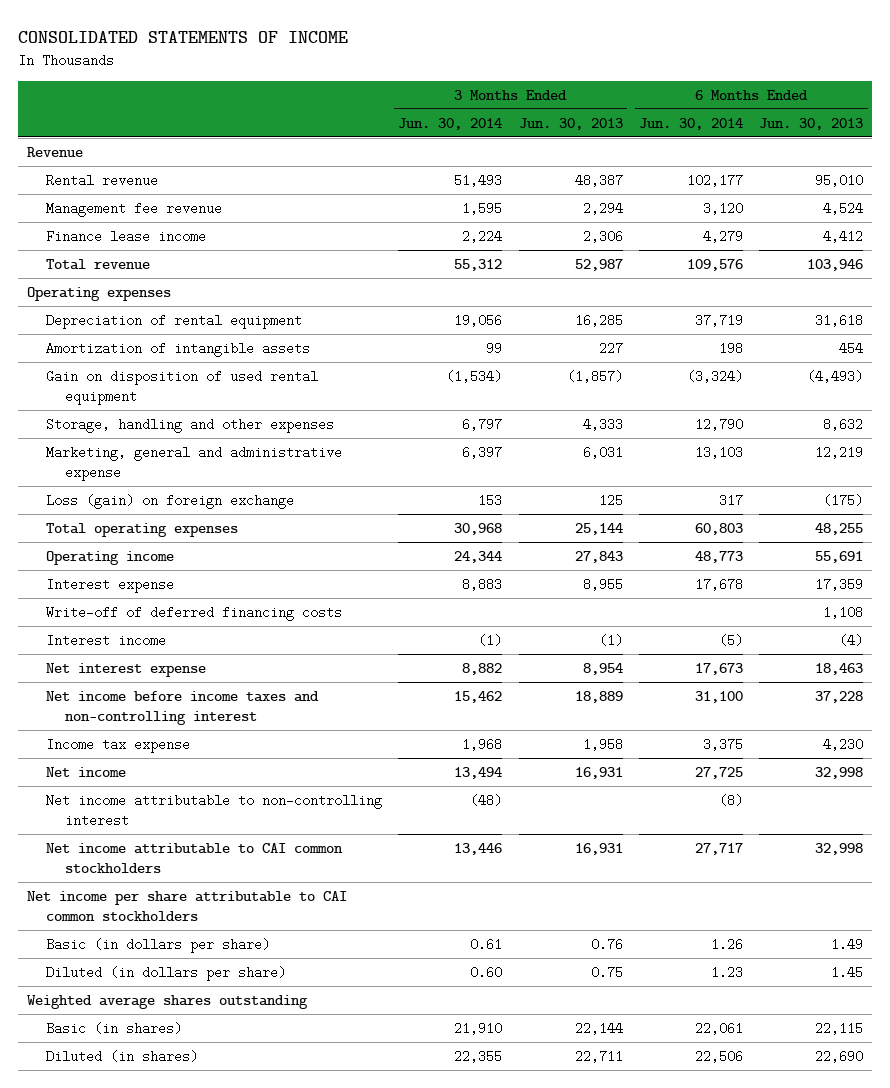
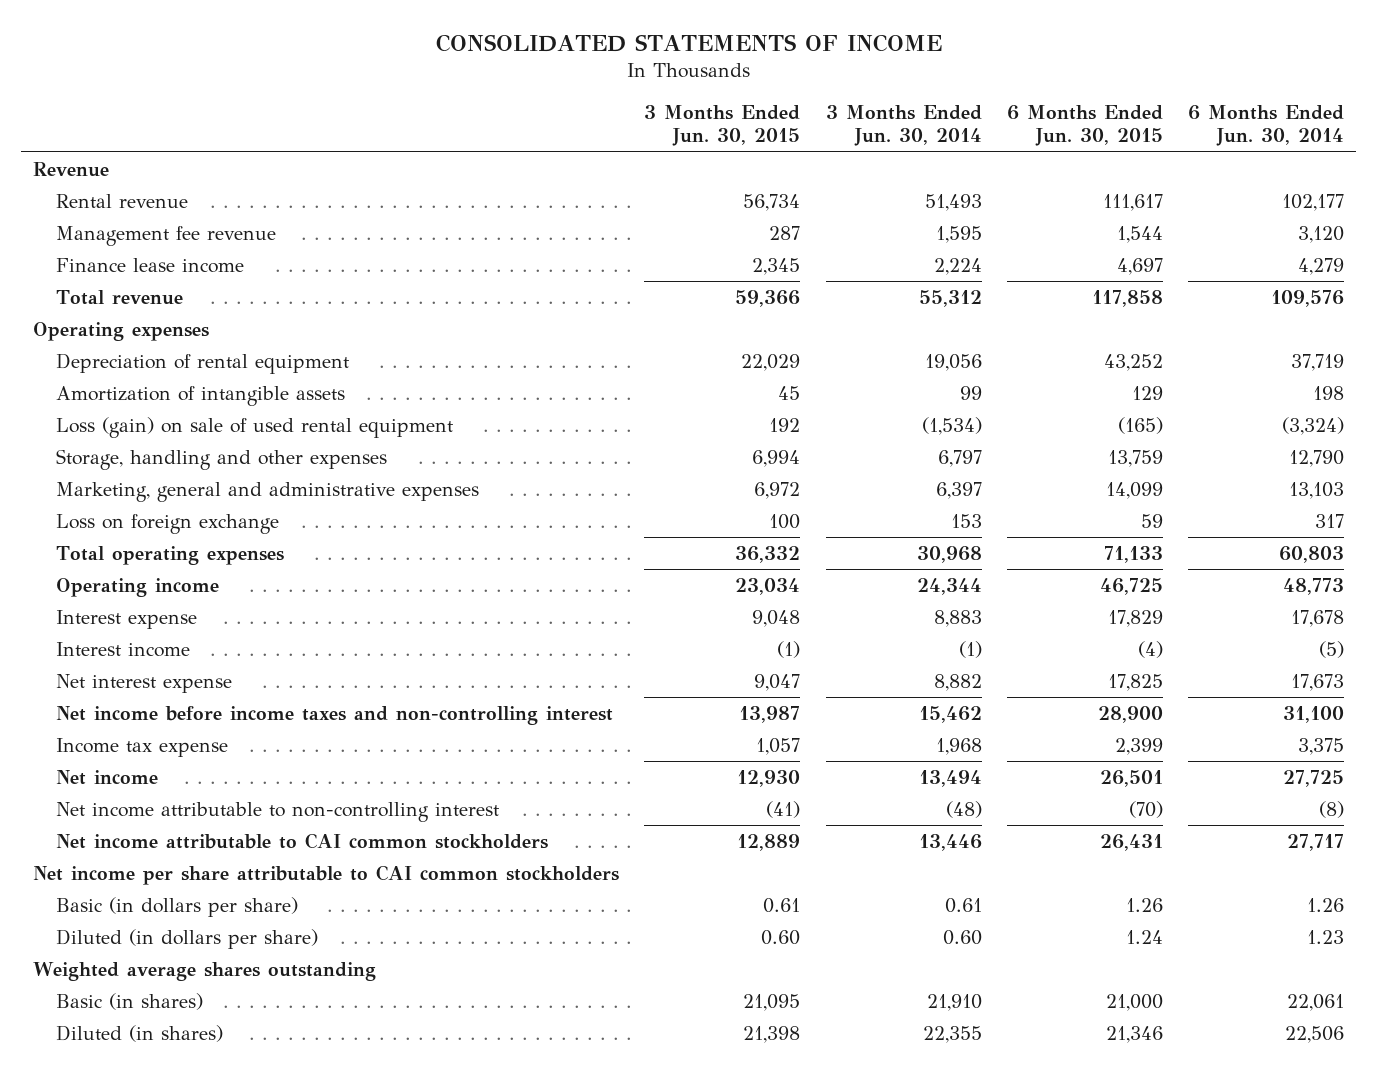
- | 3 Months Ended Jun. 30, 2014 | 3 Months Ended Jun. 30, 2013 | 6 Months Ended Jun. 30, 2014 | 6 Months Ended Jun. 30, 2013
+ | 3 Months Ended Jun. 30, 2015 | 3 Months Ended Jun. 30, 2014 | 6 Months Ended Jun. 30, 2015 | 6 Months Ended Jun. 30, 2014
- Gain on disposition of used rental equipment | (1,534) | (1,857) | (3,324) | (4,493)
+ Loss (gain) on sale of used rental equipment | 192 | (1,534) | (165) | (3,324)
- Marketing, general and administrative expense | 6,397 | 6,031 | 13,103 | 12,219
- Loss (gain) on foreign exchange | 153 | 125 | 317 | (175)
+ Marketing, general and administrative expenses | 6,972 | 6,397 | 14,099 | 13,103
+ Loss on foreign exchange | 100 | 153 | 59 | 317
- Write-off of deferred financing costs | | | | 1,108

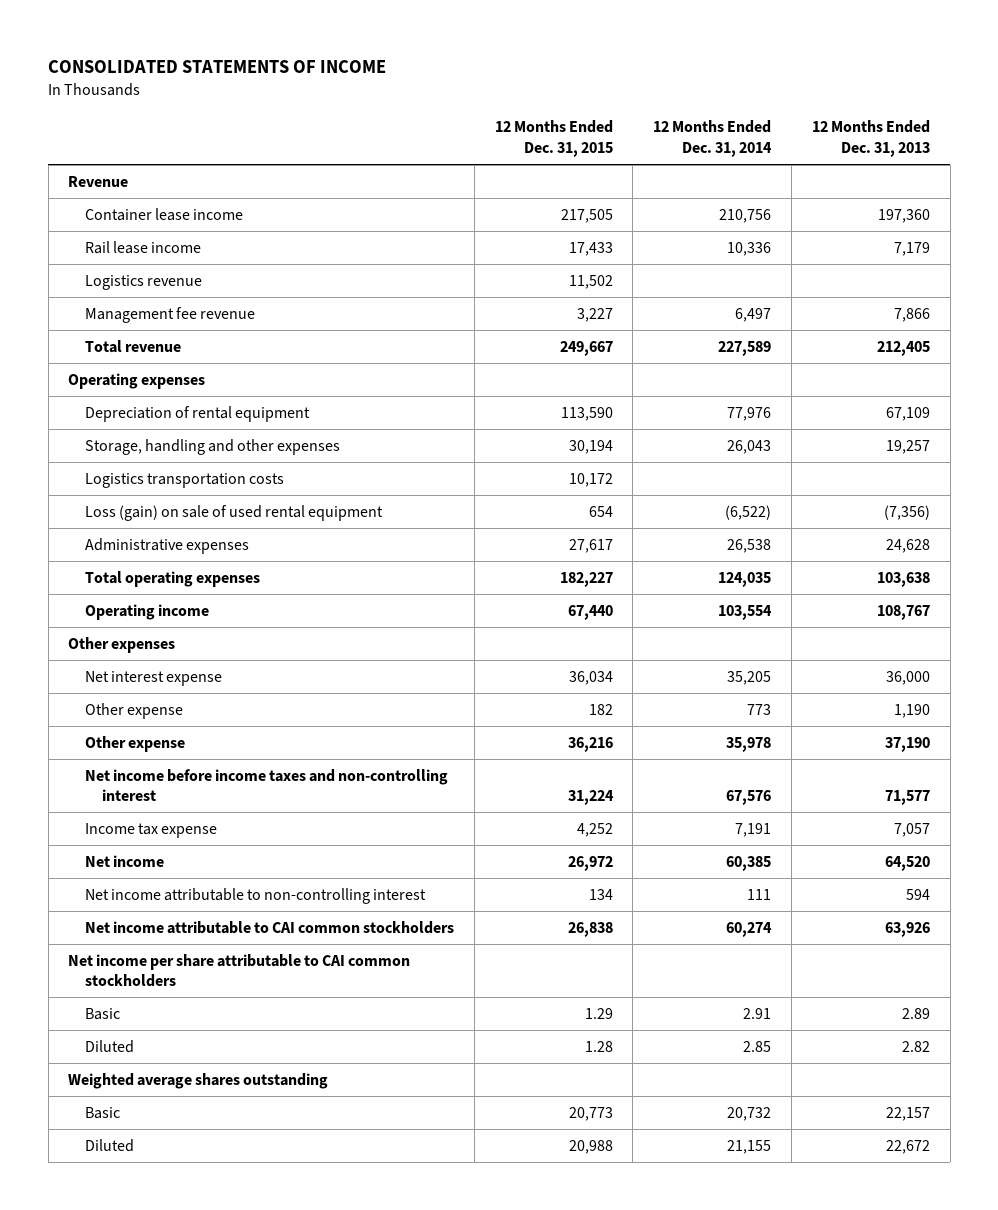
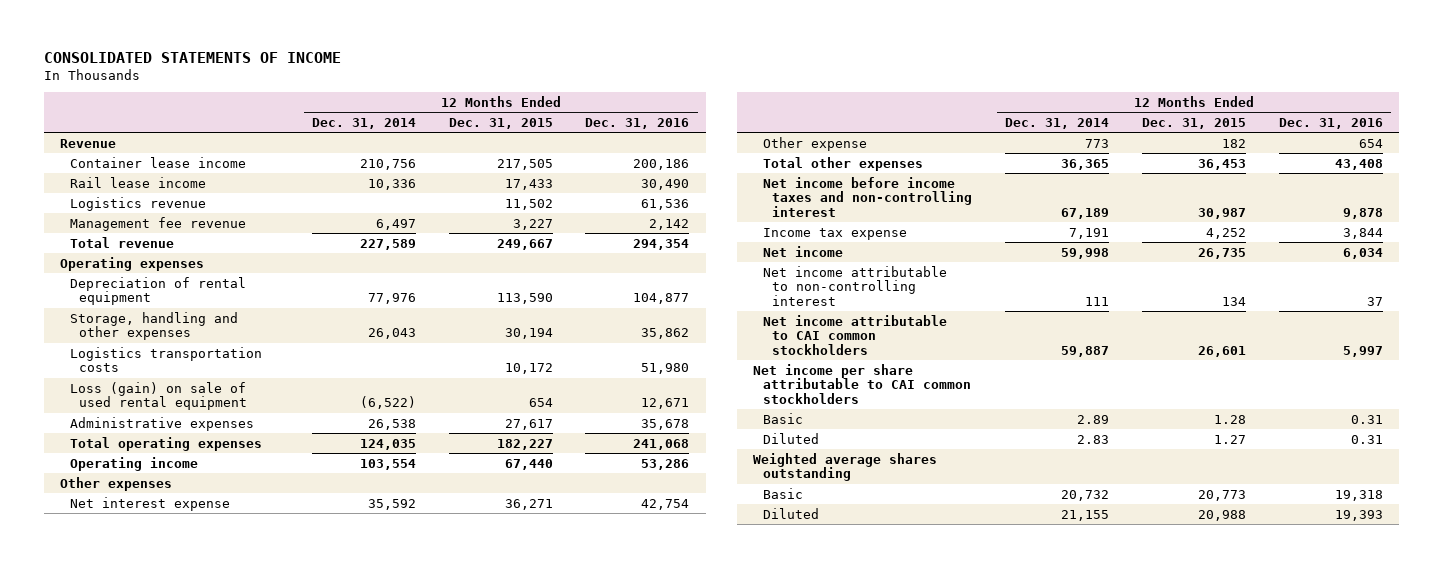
- | 12 Months Ended Dec. 31, 2015 | 12 Months Ended Dec. 31, 2014 | 12 Months Ended Dec. 31, 2013
+ | 12 Months Ended Dec. 31, 2014 | 12 Months Ended Dec. 31, 2015 | 12 Months Ended Dec. 31, 2016
- Net interest expense | 36,034 | 35,205 | 36,000
+ Net interest expense | 35,592 | 36,271 | 42,754
- Other expense | 36,216 | 35,978 | 37,190
- Net income before income taxes and non-controlling interest | 31,224 | 67,576 | 71,577
+ Total other expenses | 36,365 | 36,453 | 43,408
+ Net income before income taxes and non-controlling interest | 67,189 | 30,987 | 9,878
- Net income | 26,972 | 60,385 | 64,520
+ Net income | 59,998 | 26,735 | 6,034
- Net income attributable to CAI common stockholders | 26,838 | 60,274 | 63,926
+ Net income attributable to CAI common stockholders | 59,887 | 26,601 | 5,997
- Basic | 1.29 | 2.91 | 2.89
- Diluted | 1.28 | 2.85 | 2.82
+ Basic | 2.89 | 1.28 | 0.31
+ Diluted | 2.83 | 1.27 | 0.31

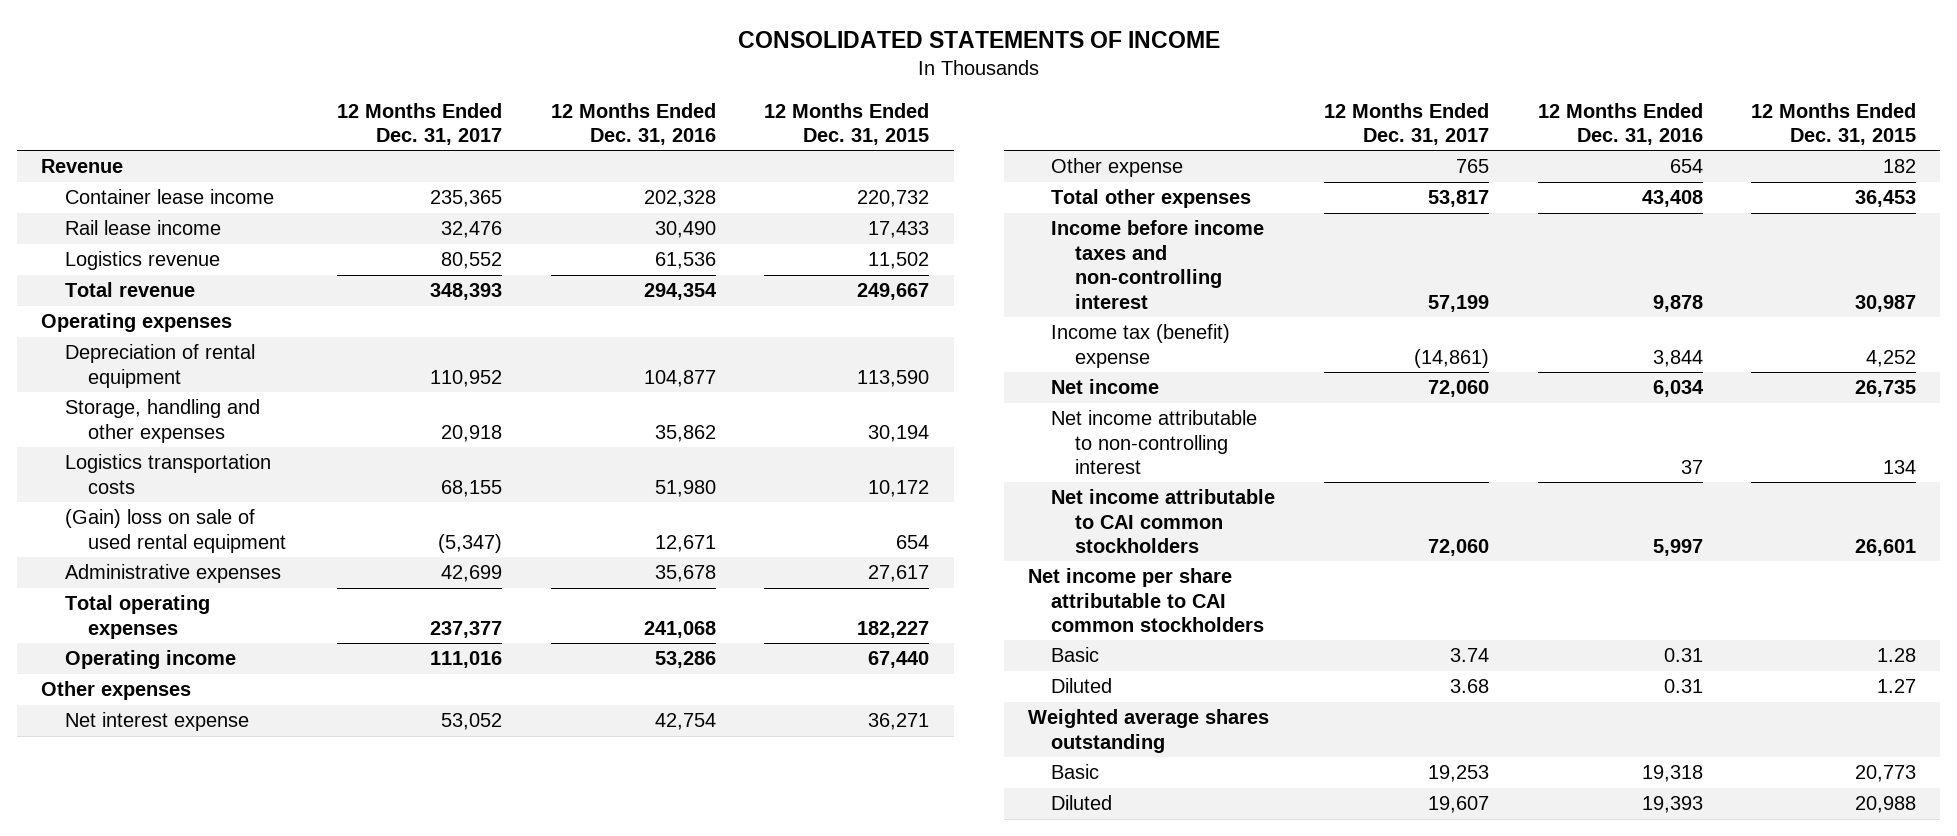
- | 12 Months Ended Dec. 31, 2014 | 12 Months Ended Dec. 31, 2015 | 12 Months Ended Dec. 31, 2016
+ | 12 Months Ended Dec. 31, 2017 | 12 Months Ended Dec. 31, 2016 | 12 Months Ended Dec. 31, 2015
- Container lease income | 210,756 | 217,505 | 200,186
+ Container lease income | 235,365 | 202,328 | 220,732
- Management fee revenue | 6,497 | 3,227 | 2,142
- Loss (gain) on sale of used rental equipment | (6,522) | 654 | 12,671
+ (Gain) loss on sale of used rental equipment | (5,347) | 12,671 | 654
- Net income before income taxes and non-controlling interest | 67,189 | 30,987 | 9,878
- Income tax expense | 7,191 | 4,252 | 3,844
+ Income before income taxes and non-controlling interest | 57,199 | 9,878 | 30,987
+ Income tax (benefit) expense | (14,861) | 3,844 | 4,252

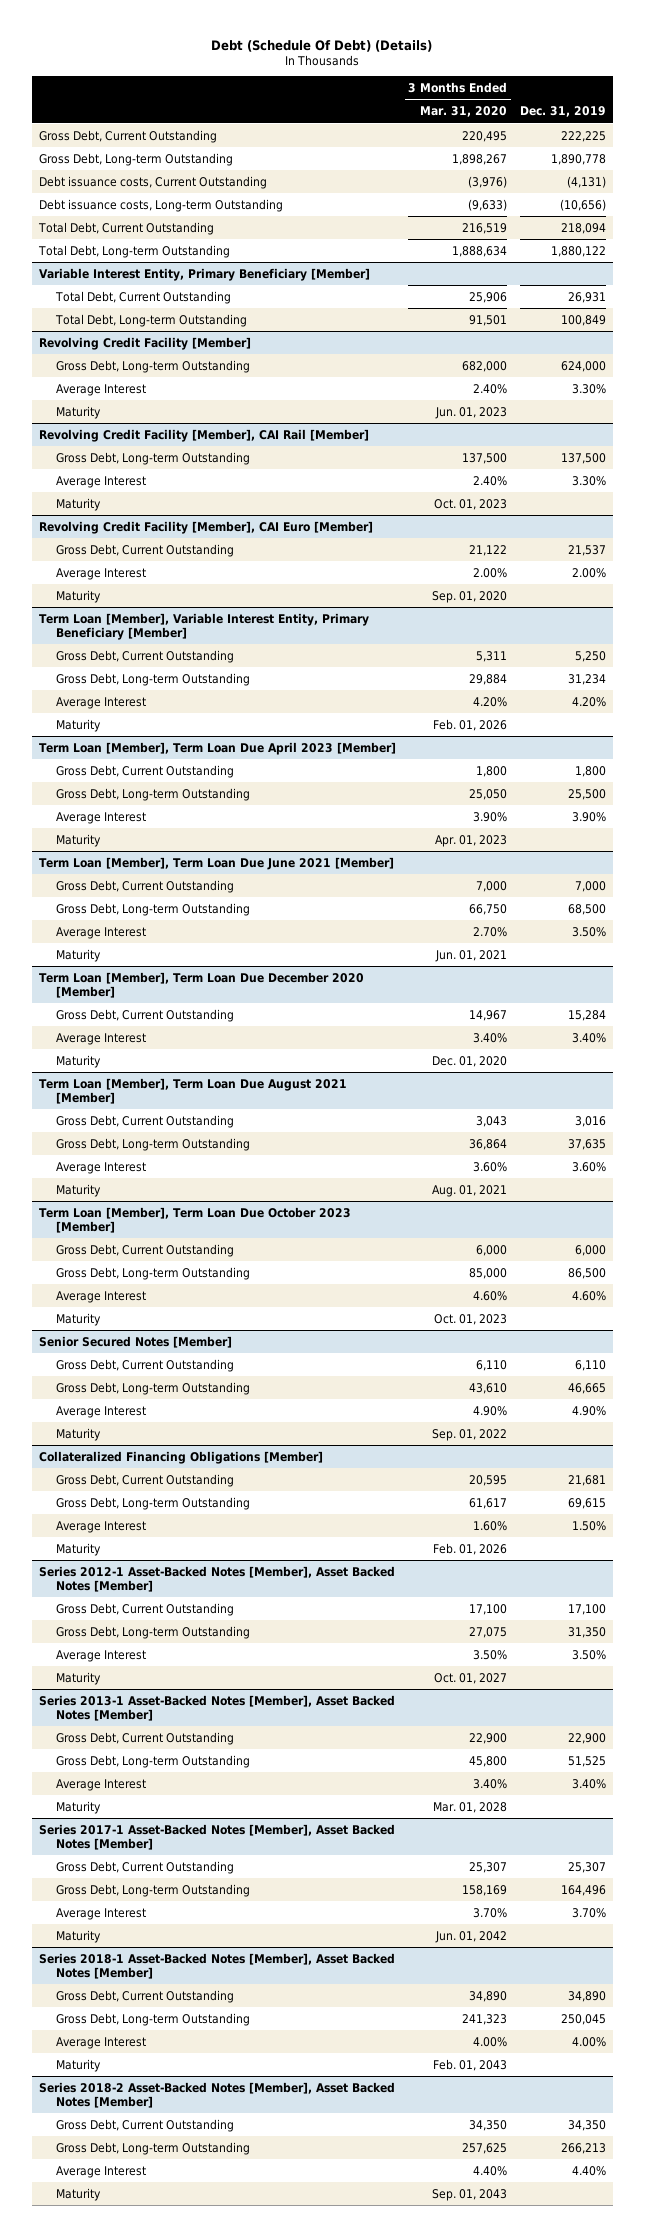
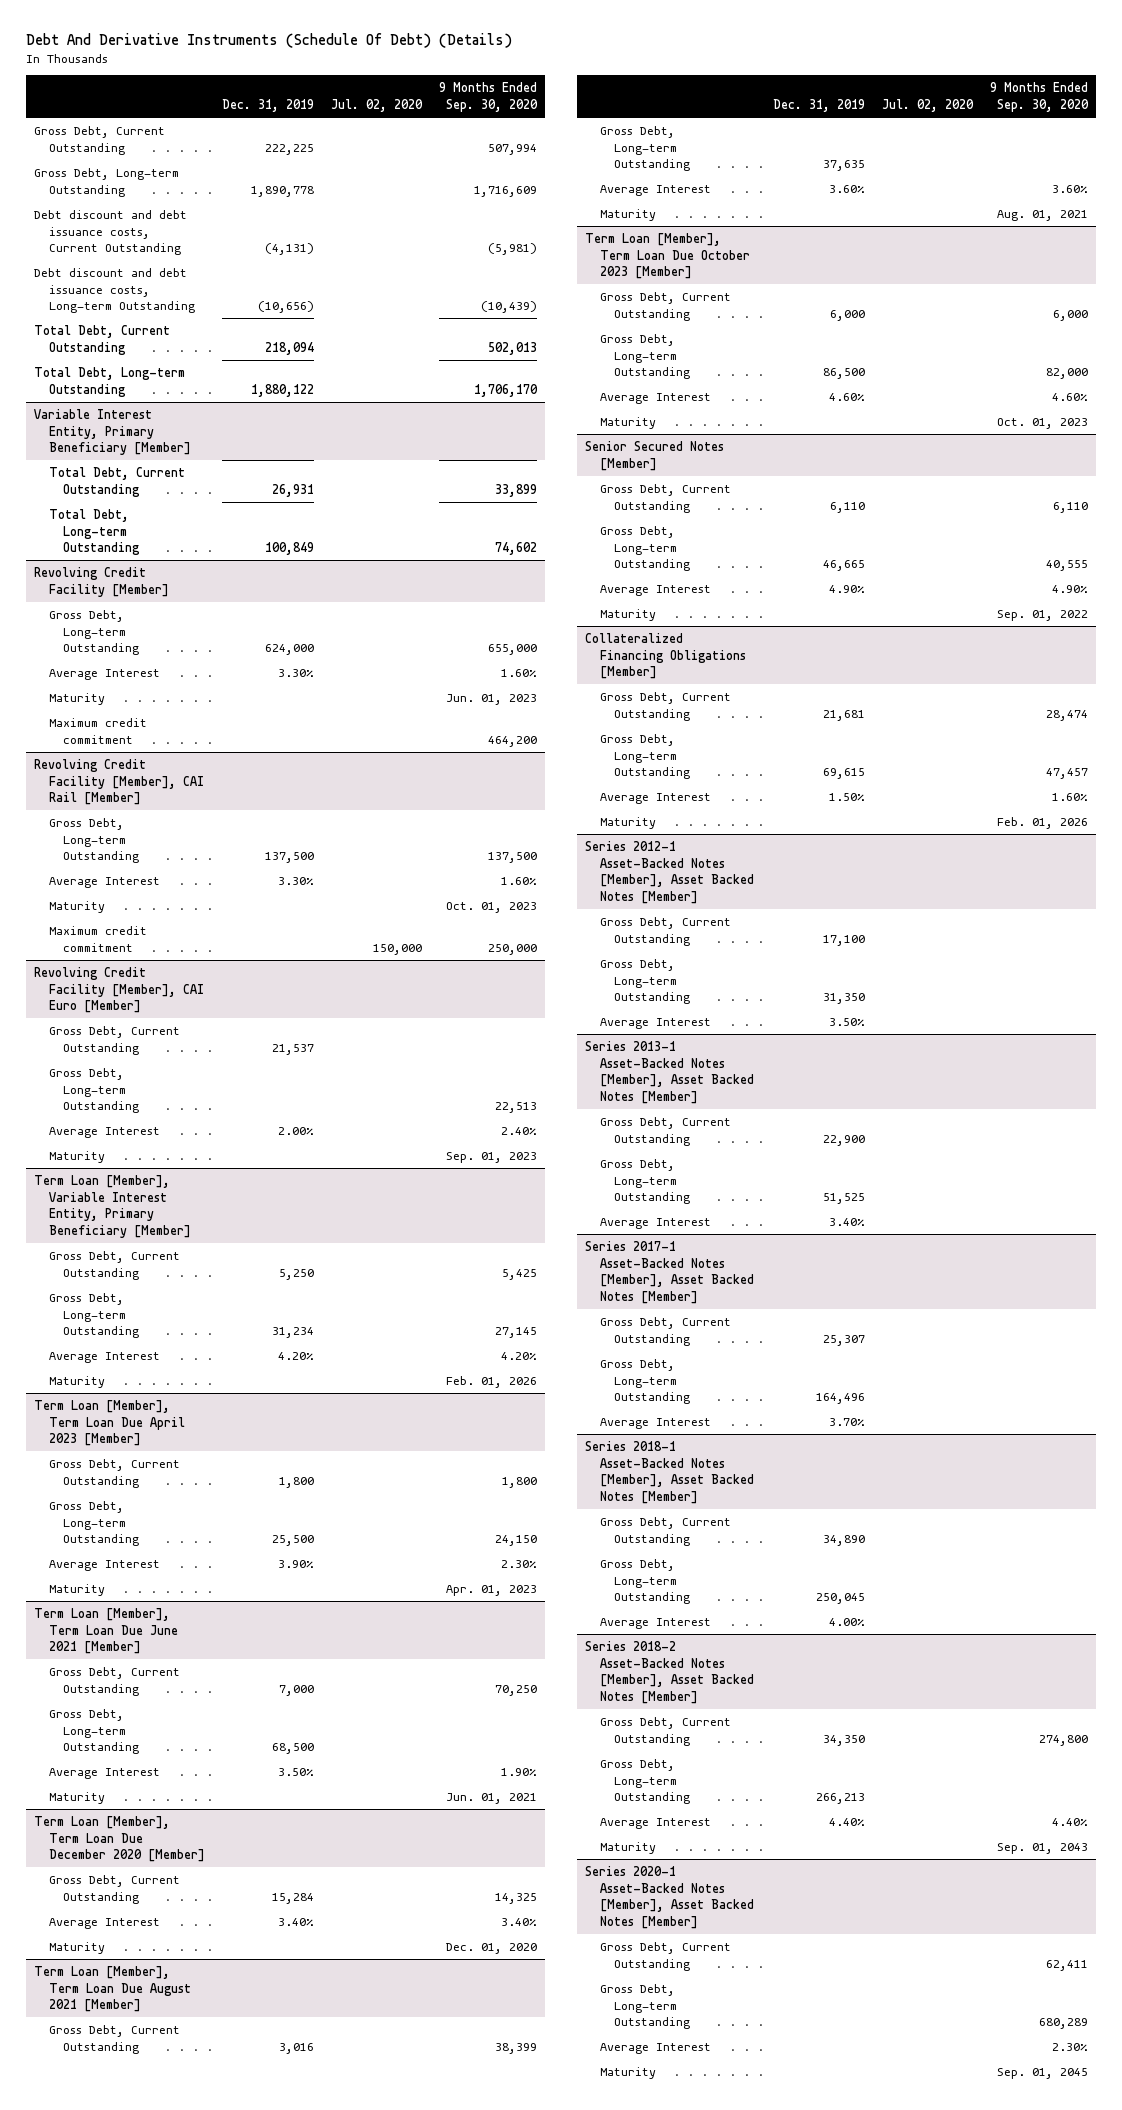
- Debt (Schedule Of Debt) (Details)
+ Debt And Derivative Instruments (Schedule Of Debt) (Details)
- | 3 Months Ended Mar. 31, 2020 | Dec. 31, 2019
+ | Dec. 31, 2019 | Jul. 02, 2020 | 9 Months Ended Sep. 30, 2020
- Debt issuance costs, Current Outstanding | (3,976) | (4,131)
- Debt issuance costs, Long-term Outstanding | (9,633) | (10,656)
+ Debt discount and debt issuance costs, Current Outstanding | (4,131) | | (5,981)
+ Debt discount and debt issuance costs, Long-term Outstanding | (10,656) | | (10,439)
@ Revolving Credit Facility [Member]
+ Maximum credit commitment | | | 464,200
@ Revolving Credit Facility [Member], CAI Rail [Member]
+ Maximum credit commitment | | 150,000 | 250,000
@ Revolving Credit Facility [Member], CAI Euro [Member]
+ Gross Debt, Long-term Outstanding | | | 22,513
@ Series 2012-1 Asset-Backed Notes [Member], Asset Backed Notes [Member]
- Maturity | Oct. 01, 2027 |
@ Series 2013-1 Asset-Backed Notes [Member], Asset Backed Notes [Member]
- Maturity | Mar. 01, 2028 |
@ Series 2017-1 Asset-Backed Notes [Member], Asset Backed Notes [Member]
- Maturity | Jun. 01, 2042 |
@ Series 2018-1 Asset-Backed Notes [Member], Asset Backed Notes [Member]
- Maturity | Feb. 01, 2043 |
+ Series 2020-1 Asset-Backed Notes [Member], Asset Backed Notes [Member]
+ Gross Debt, Current Outstanding | | | 62,411
+ Gross Debt, Long-term Outstanding | | | 680,289
+ Average Interest | | | 2.30%
+ Maturity | | | Sep. 01, 2045

